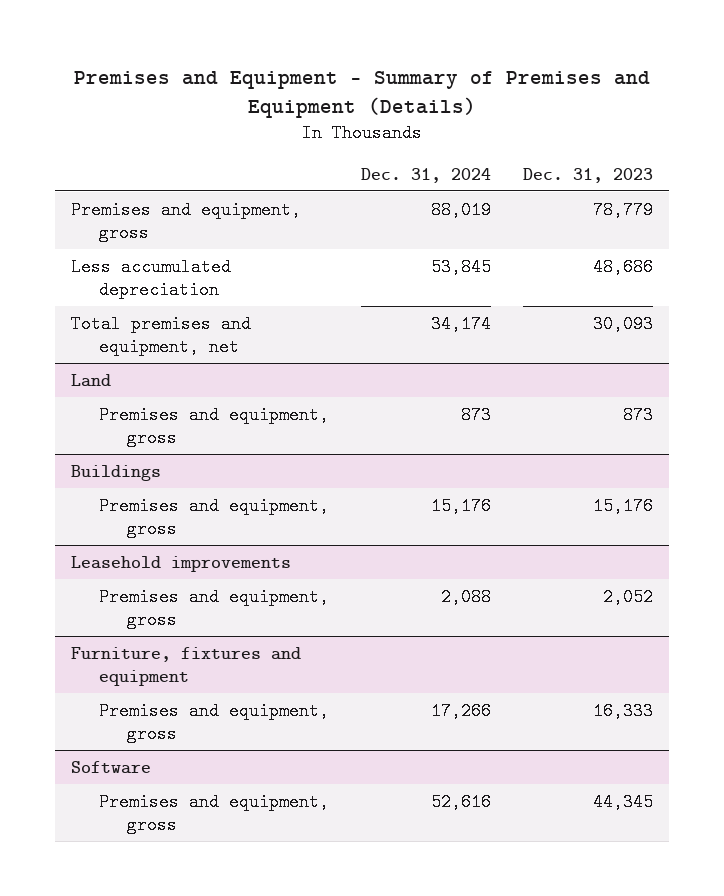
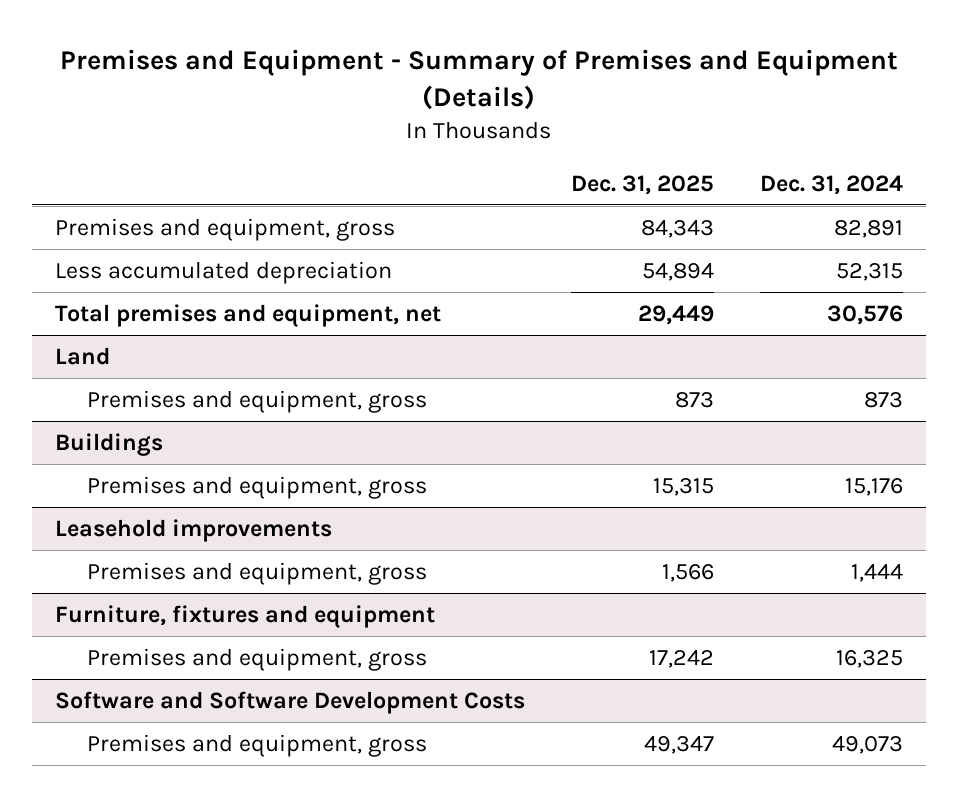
- | Dec. 31, 2024 | Dec. 31, 2023
+ | Dec. 31, 2025 | Dec. 31, 2024
- Premises and equipment, gross | 88,019 | 78,779
- Less accumulated depreciation | 53,845 | 48,686
- Total premises and equipment, net | 34,174 | 30,093
+ Premises and equipment, gross | 84,343 | 82,891
+ Less accumulated depreciation | 54,894 | 52,315
+ Total premises and equipment, net | 29,449 | 30,576
@ Leasehold improvements
- Premises and equipment, gross | 2,088 | 2,052
+ Premises and equipment, gross | 1,566 | 1,444
@ Furniture, fixtures and equipment
- Premises and equipment, gross | 17,266 | 16,333
- Software
- Premises and equipment, gross | 52,616 | 44,345
@ Furniture, fixtures and equipment
+ Premises and equipment, gross | 17,242 | 16,325
+ Software and Software Development Costs
+ Premises and equipment, gross | 49,347 | 49,073

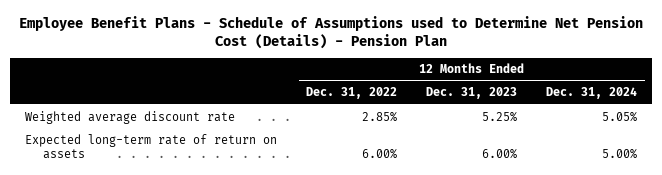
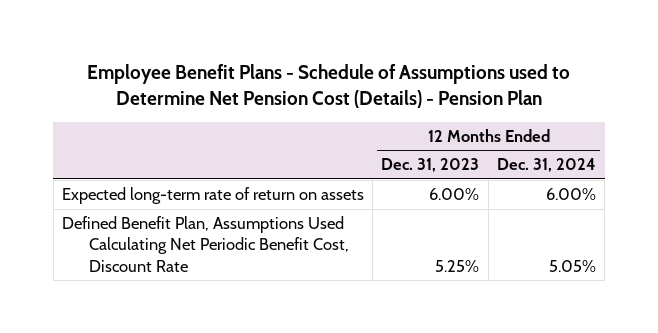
- | 12 Months Ended Dec. 31, 2022 | 12 Months Ended Dec. 31, 2023 | 12 Months Ended Dec. 31, 2024
+ | 12 Months Ended Dec. 31, 2023 | 12 Months Ended Dec. 31, 2024
- Weighted average discount rate | 2.85% | 5.25% | 5.05%
- Expected long-term rate of return on assets | 6.00% | 6.00% | 5.00%
+ Expected long-term rate of return on assets | 6.00% | 6.00%
+ Defined Benefit Plan, Assumptions Used Calculating Net Periodic Benefit Cost, Discount Rate | 5.25% | 5.05%

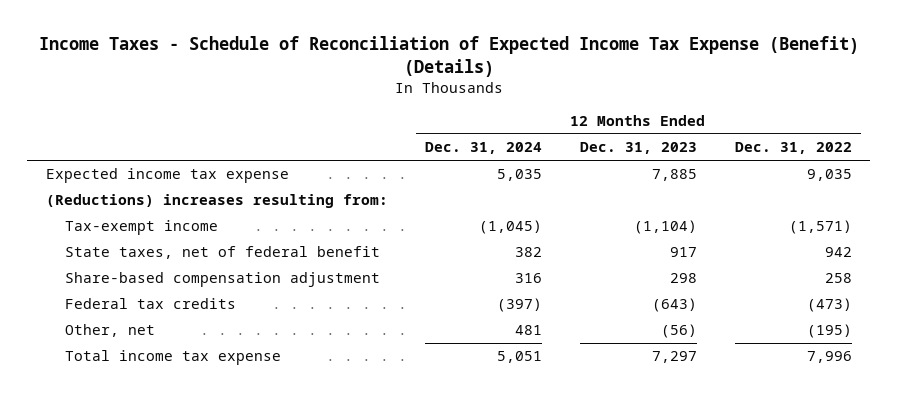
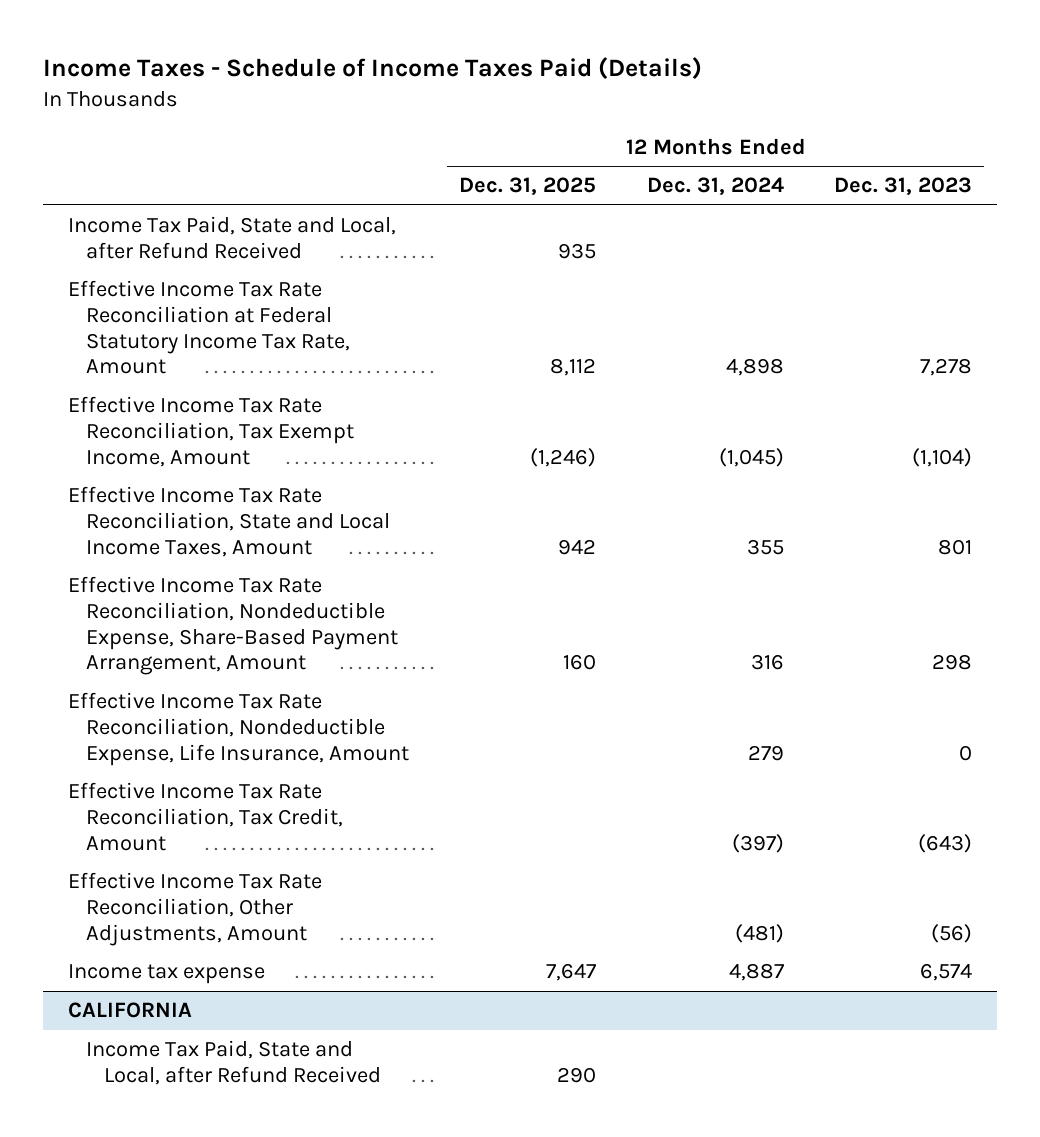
- Income Taxes - Schedule of Reconciliation of Expected Income Tax Expense (Benefit) (Details)
+ Income Taxes - Schedule of Income Taxes Paid (Details)
- | 12 Months Ended Dec. 31, 2024 | 12 Months Ended Dec. 31, 2023 | 12 Months Ended Dec. 31, 2022
+ | 12 Months Ended Dec. 31, 2025 | 12 Months Ended Dec. 31, 2024 | 12 Months Ended Dec. 31, 2023
- Expected income tax expense | 5,035 | 7,885 | 9,035
- (Reductions) increases resulting from:
- Tax-exempt income | (1,045) | (1,104) | (1,571)
- State taxes, net of federal benefit | 382 | 917 | 942
- Share-based compensation adjustment | 316 | 298 | 258
- Federal tax credits | (397) | (643) | (473)
- Other, net | 481 | (56) | (195)
- Total income tax expense | 5,051 | 7,297 | 7,996
+ Income Tax Paid, State and Local, after Refund Received | 935 | |
+ Effective Income Tax Rate Reconciliation at Federal Statutory Income Tax Rate, Amount | 8,112 | 4,898 | 7,278
+ Effective Income Tax Rate Reconciliation, Tax Exempt Income, Amount | (1,246) | (1,045) | (1,104)
+ Effective Income Tax Rate Reconciliation, State and Local Income Taxes, Amount | 942 | 355 | 801
+ Effective Income Tax Rate Reconciliation, Nondeductible Expense, Share-Based Payment Arrangement, Amount | 160 | 316 | 298
+ Effective Income Tax Rate Reconciliation, Nondeductible Expense, Life Insurance, Amount | | 279 | 0
+ Effective Income Tax Rate Reconciliation, Tax Credit, Amount | | (397) | (643)
+ Effective Income Tax Rate Reconciliation, Other Adjustments, Amount | | (481) | (56)
+ Income tax expense | 7,647 | 4,887 | 6,574
+ CALIFORNIA
+ Income Tax Paid, State and Local, after Refund Received | 290 | |

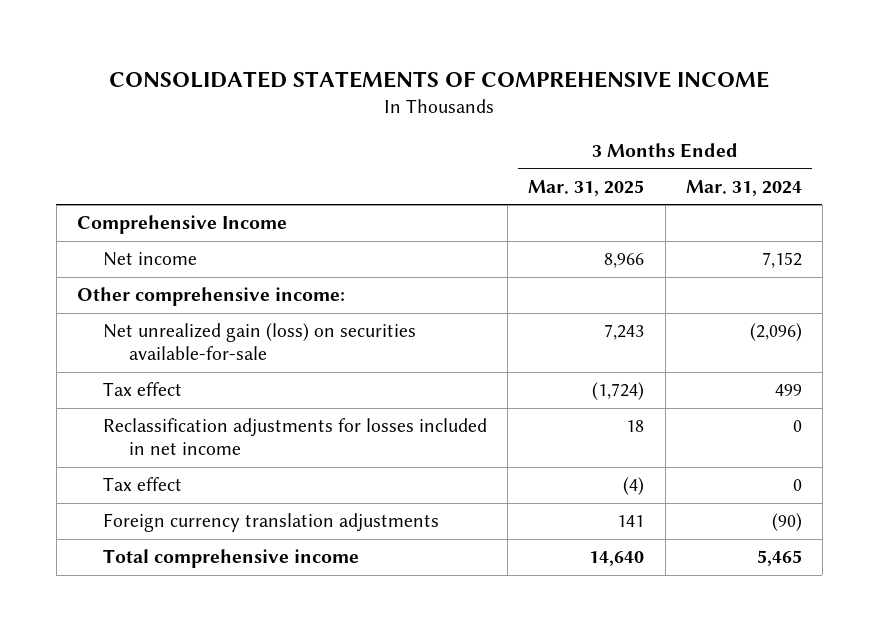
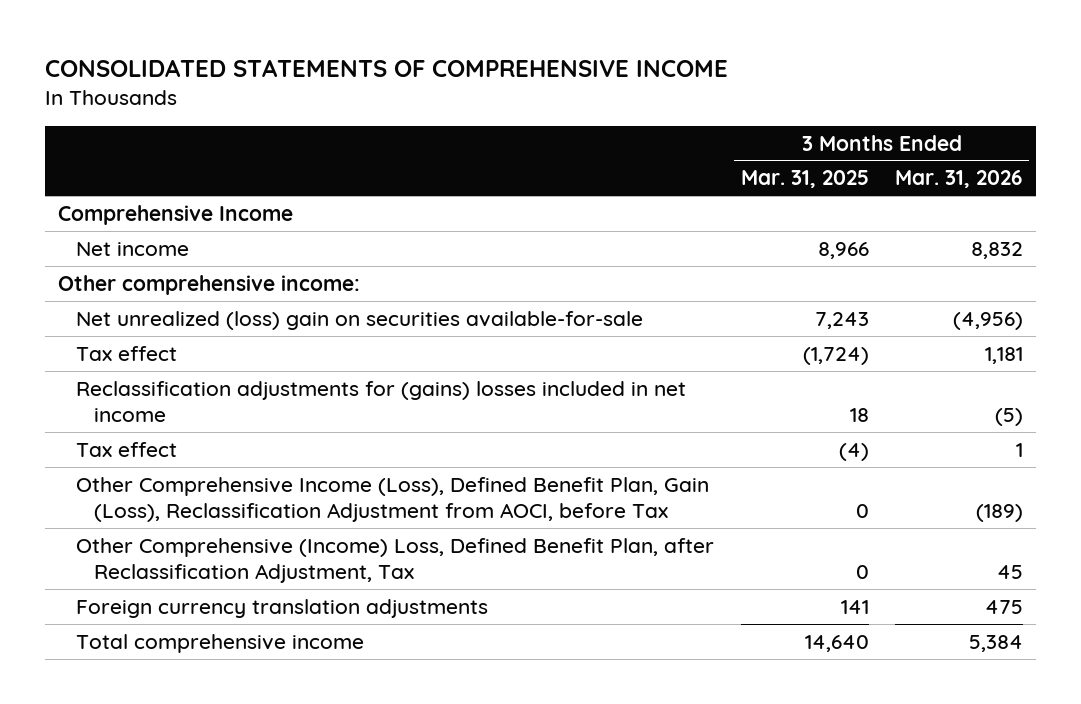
- | 3 Months Ended Mar. 31, 2025 | 3 Months Ended Mar. 31, 2024
+ | 3 Months Ended Mar. 31, 2025 | 3 Months Ended Mar. 31, 2026
- Net unrealized gain (loss) on securities available-for-sale | 7,243 | (2,096)
+ Net unrealized (loss) gain on securities available-for-sale | 7,243 | (4,956)
- Reclassification adjustments for losses included in net income | 18 | 0
+ Reclassification adjustments for (gains) losses included in net income | 18 | (5)
+ Other Comprehensive Income (Loss), Defined Benefit Plan, Gain (Loss), Reclassification Adjustment from AOCI, before Tax | 0 | (189)
+ Other Comprehensive (Income) Loss, Defined Benefit Plan, after Reclassification Adjustment, Tax | 0 | 45

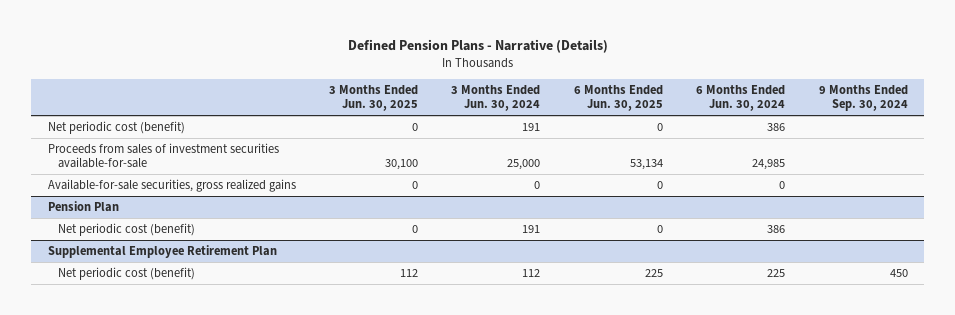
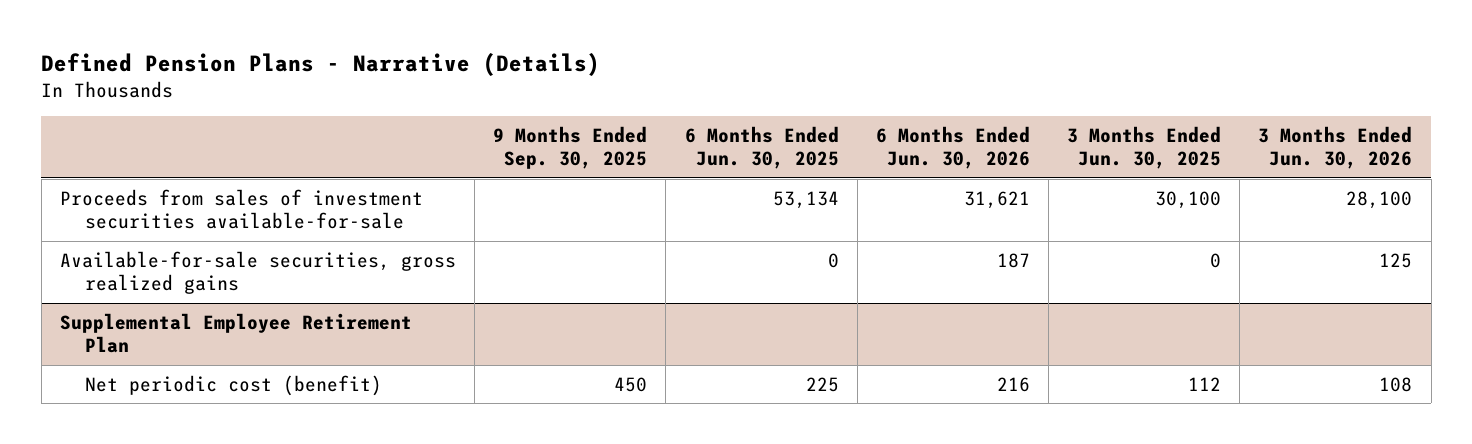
- | 3 Months Ended Jun. 30, 2025 | 3 Months Ended Jun. 30, 2024 | 6 Months Ended Jun. 30, 2025 | 6 Months Ended Jun. 30, 2024 | 9 Months Ended Sep. 30, 2024
+ | 9 Months Ended Sep. 30, 2025 | 6 Months Ended Jun. 30, 2025 | 6 Months Ended Jun. 30, 2026 | 3 Months Ended Jun. 30, 2025 | 3 Months Ended Jun. 30, 2026
- Net periodic cost (benefit) | 0 | 191 | 0 | 386 |
- Pension Plan
- Net periodic cost (benefit) | 0 | 191 | 0 | 386 |

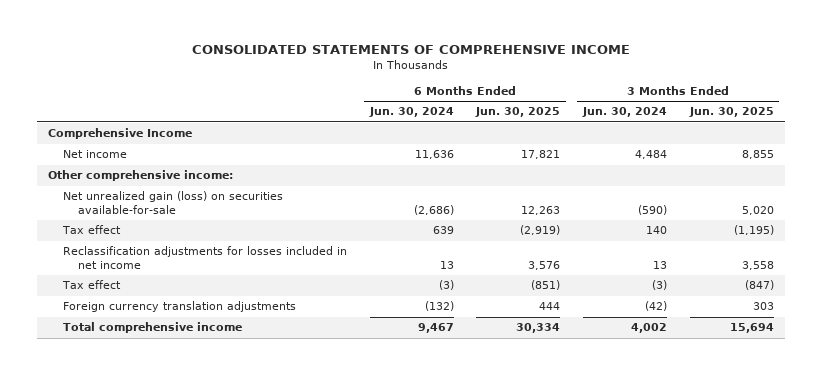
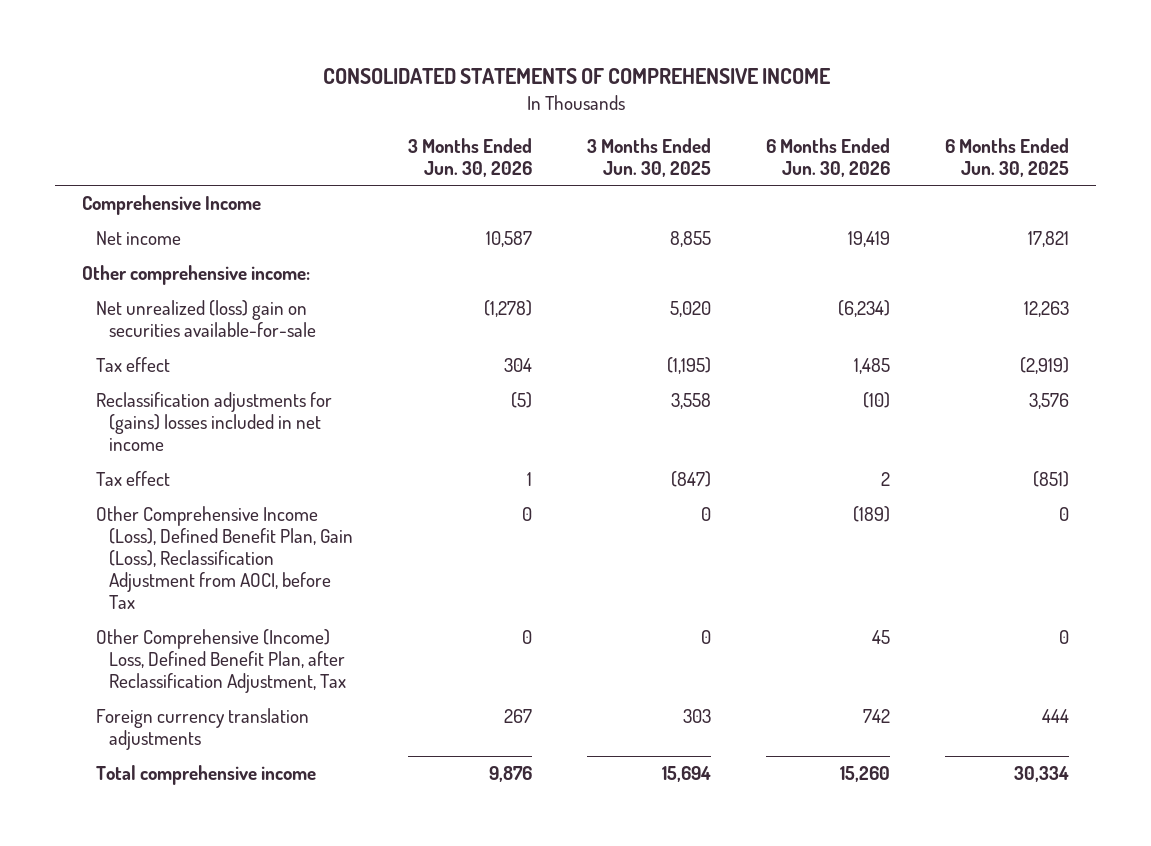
- | 6 Months Ended Jun. 30, 2024 | 6 Months Ended Jun. 30, 2025 | 3 Months Ended Jun. 30, 2024 | 3 Months Ended Jun. 30, 2025
+ | 3 Months Ended Jun. 30, 2026 | 3 Months Ended Jun. 30, 2025 | 6 Months Ended Jun. 30, 2026 | 6 Months Ended Jun. 30, 2025
- Net unrealized gain (loss) on securities available-for-sale | (2,686) | 12,263 | (590) | 5,020
+ Net unrealized (loss) gain on securities available-for-sale | (1,278) | 5,020 | (6,234) | 12,263
- Reclassification adjustments for losses included in net income | 13 | 3,576 | 13 | 3,558
+ Reclassification adjustments for (gains) losses included in net income | (5) | 3,558 | (10) | 3,576
+ Other Comprehensive Income (Loss), Defined Benefit Plan, Gain (Loss), Reclassification Adjustment from AOCI, before Tax | 0 | 0 | (189) | 0
+ Other Comprehensive (Income) Loss, Defined Benefit Plan, after Reclassification Adjustment, Tax | 0 | 0 | 45 | 0

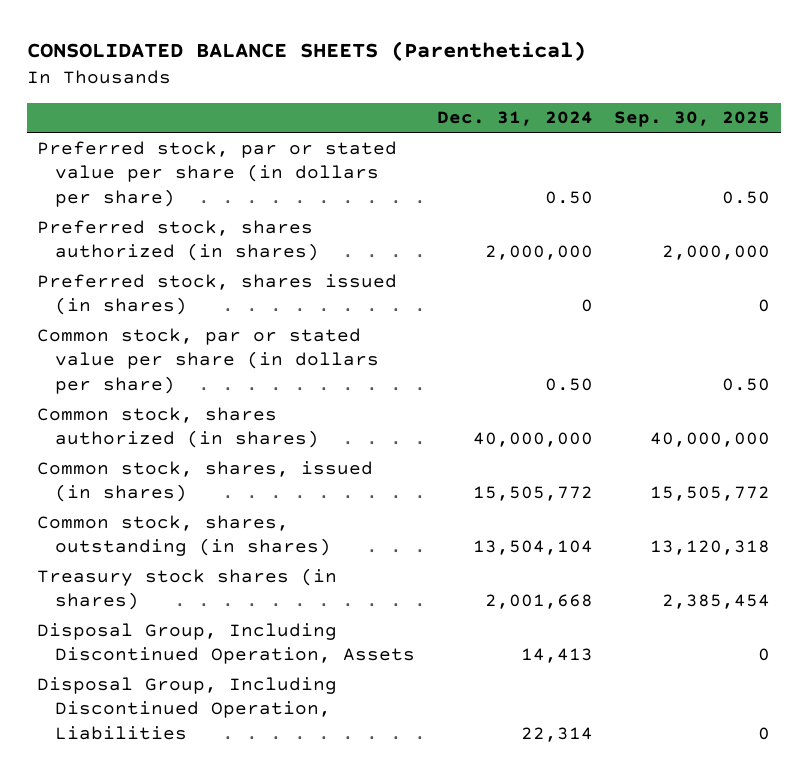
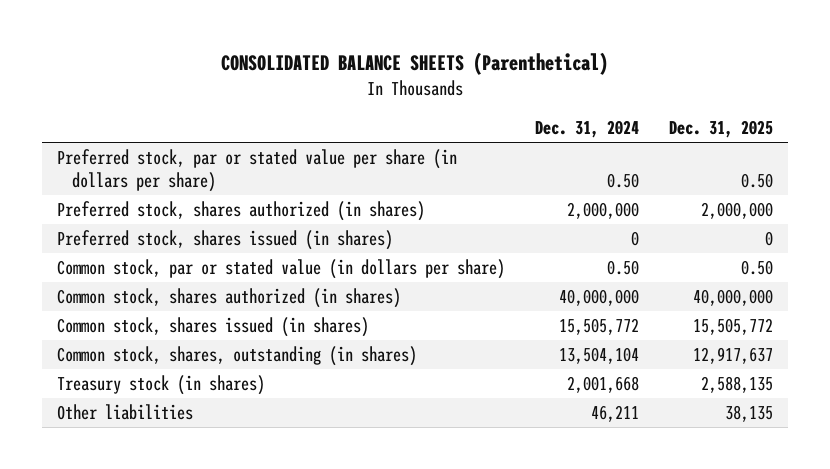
- | Dec. 31, 2024 | Sep. 30, 2025
+ | Dec. 31, 2024 | Dec. 31, 2025
- Common stock, par or stated value per share (in dollars per share) | 0.50 | 0.50
+ Common stock, par or stated value (in dollars per share) | 0.50 | 0.50
- Common stock, shares, issued (in shares) | 15,505,772 | 15,505,772
+ Common stock, shares issued (in shares) | 15,505,772 | 15,505,772
- Treasury stock shares (in shares) | 2,001,668 | 2,385,454
- Disposal Group, Including Discontinued Operation, Assets | 14,413 | 0
- Disposal Group, Including Discontinued Operation, Liabilities | 22,314 | 0
+ Treasury stock (in shares) | 2,001,668 | 2,588,135
+ Other liabilities | 46,211 | 38,135

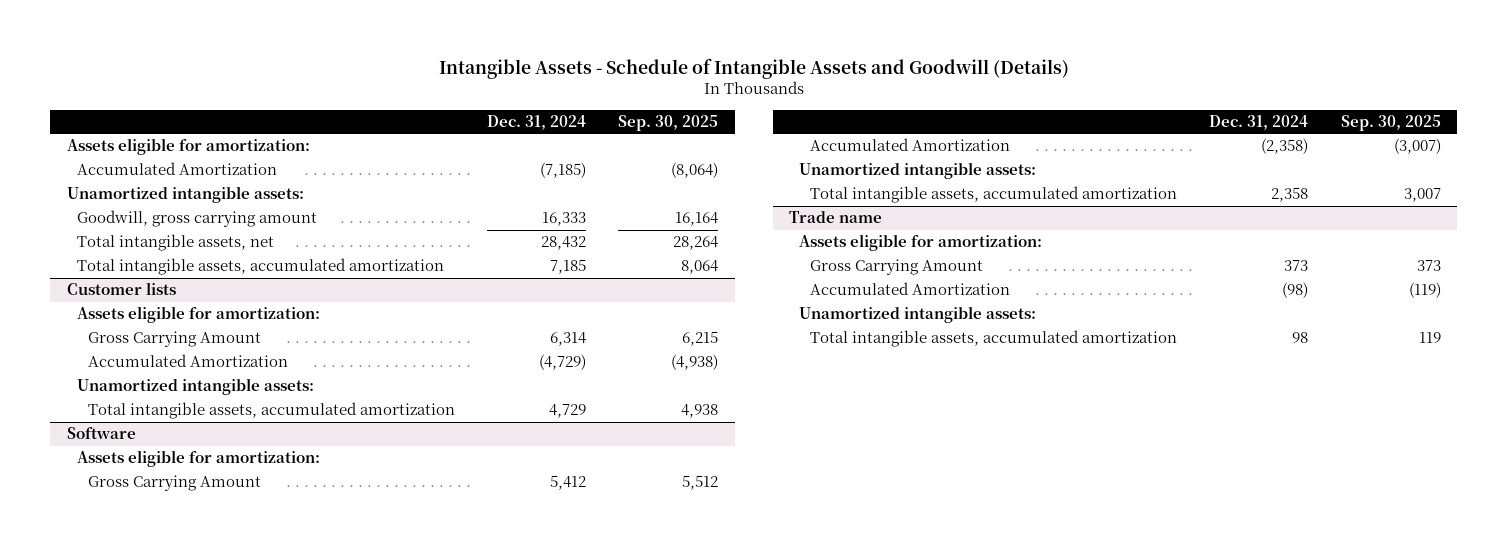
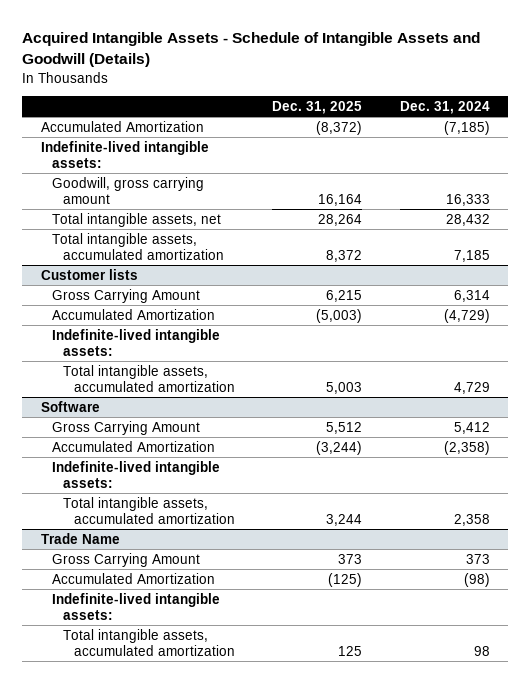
- Intangible Assets - Schedule of Intangible Assets and Goodwill (Details)
+ Acquired Intangible Assets - Schedule of Intangible Assets and Goodwill (Details)
- | Dec. 31, 2024 | Sep. 30, 2025
+ | Dec. 31, 2025 | Dec. 31, 2024
- Assets eligible for amortization:
- Unamortized intangible assets:
+ Indefinite-lived intangible assets:
@ Customer lists
- Assets eligible for amortization:
- Unamortized intangible assets:
+ Indefinite-lived intangible assets:
@ Software
- Assets eligible for amortization:
- Unamortized intangible assets:
+ Indefinite-lived intangible assets:
- Trade name
- Assets eligible for amortization:
+ Trade Name
- Unamortized intangible assets:
+ Indefinite-lived intangible assets:

